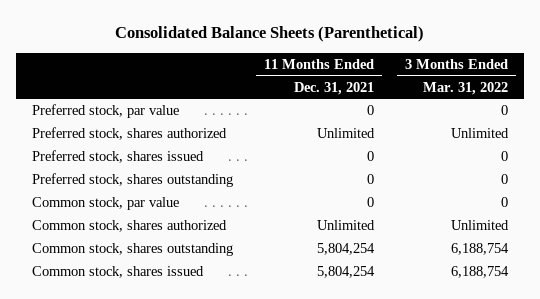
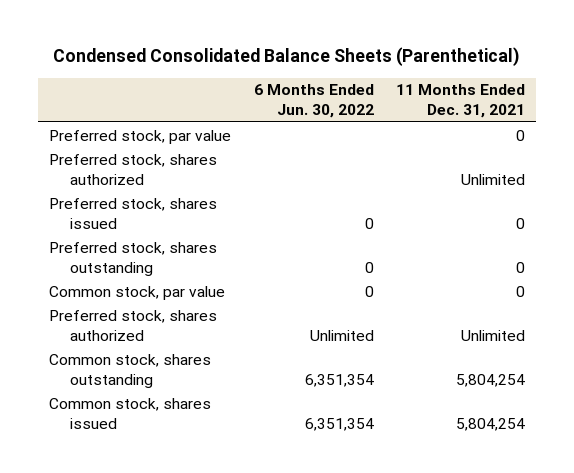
- Consolidated Balance Sheets (Parenthetical)
+ Condensed Consolidated Balance Sheets (Parenthetical)
- | 11 Months Ended Dec. 31, 2021 | 3 Months Ended Mar. 31, 2022
+ | 6 Months Ended Jun. 30, 2022 | 11 Months Ended Dec. 31, 2021
- Common stock, shares authorized | Unlimited | Unlimited
+ Preferred stock, shares authorized | Unlimited | Unlimited

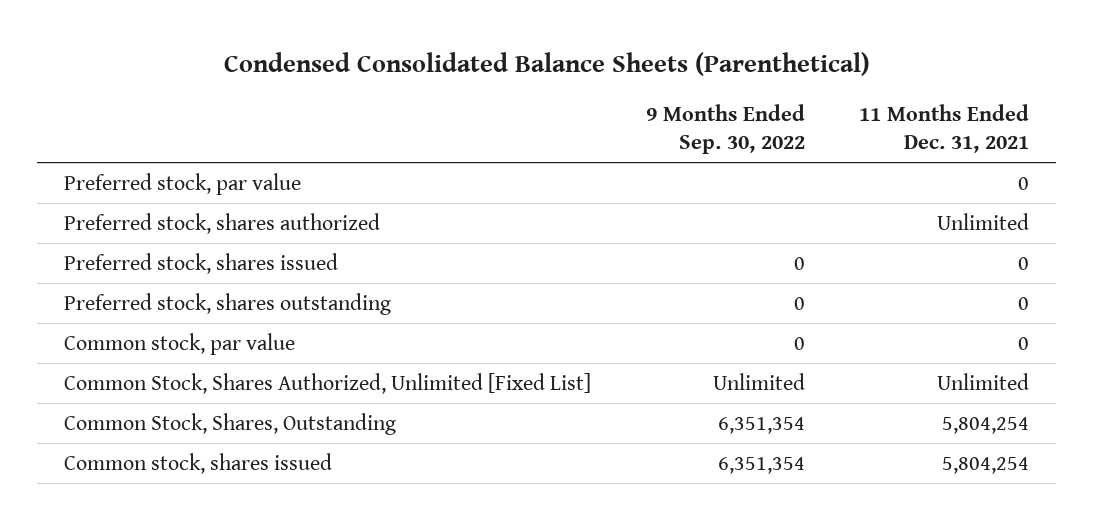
- | 6 Months Ended Jun. 30, 2022 | 11 Months Ended Dec. 31, 2021
+ | 9 Months Ended Sep. 30, 2022 | 11 Months Ended Dec. 31, 2021
- Preferred stock, shares authorized | Unlimited | Unlimited
- Common stock, shares outstanding | 6,351,354 | 5,804,254
+ Common Stock, Shares Authorized, Unlimited [Fixed List] | Unlimited | Unlimited
+ Common Stock, Shares, Outstanding | 6,351,354 | 5,804,254

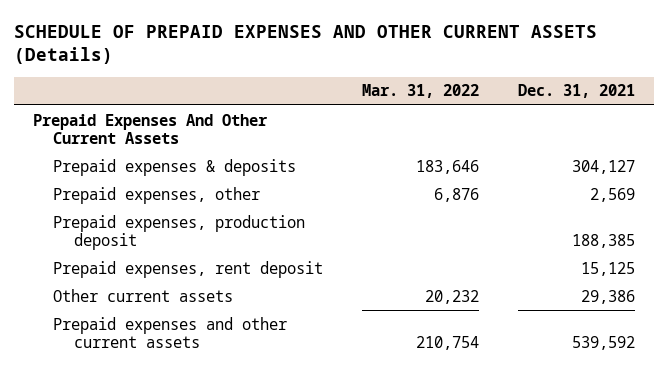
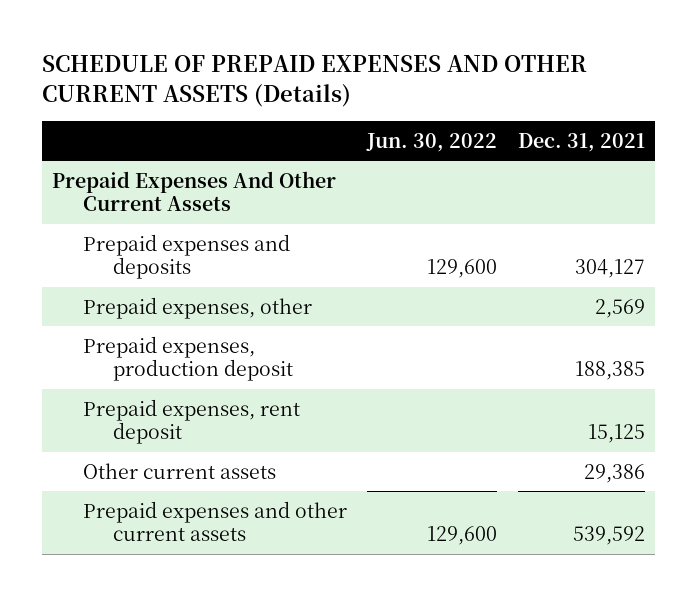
- | Mar. 31, 2022 | Dec. 31, 2021
+ | Jun. 30, 2022 | Dec. 31, 2021
- Prepaid expenses & deposits | 183,646 | 304,127
+ Prepaid expenses and deposits | 129,600 | 304,127

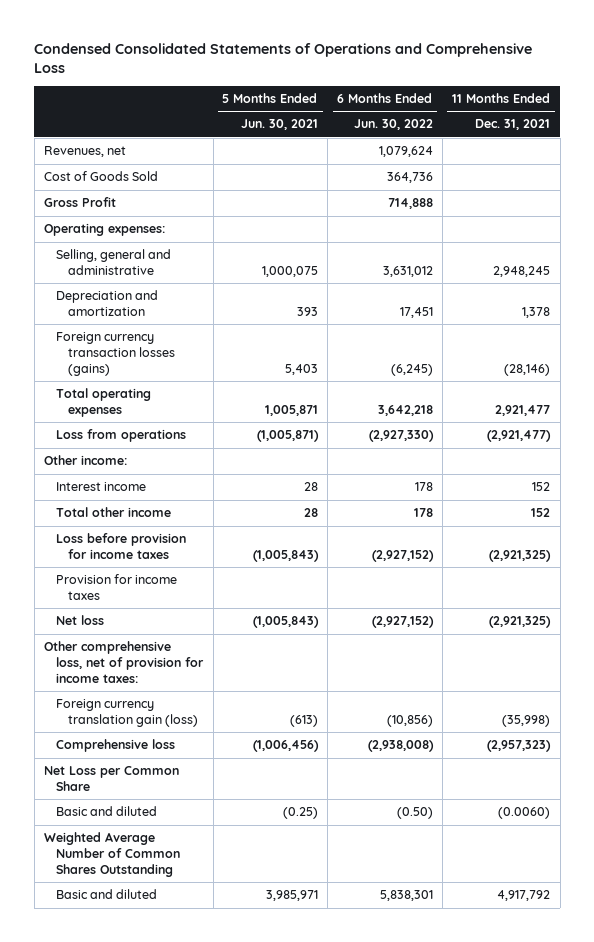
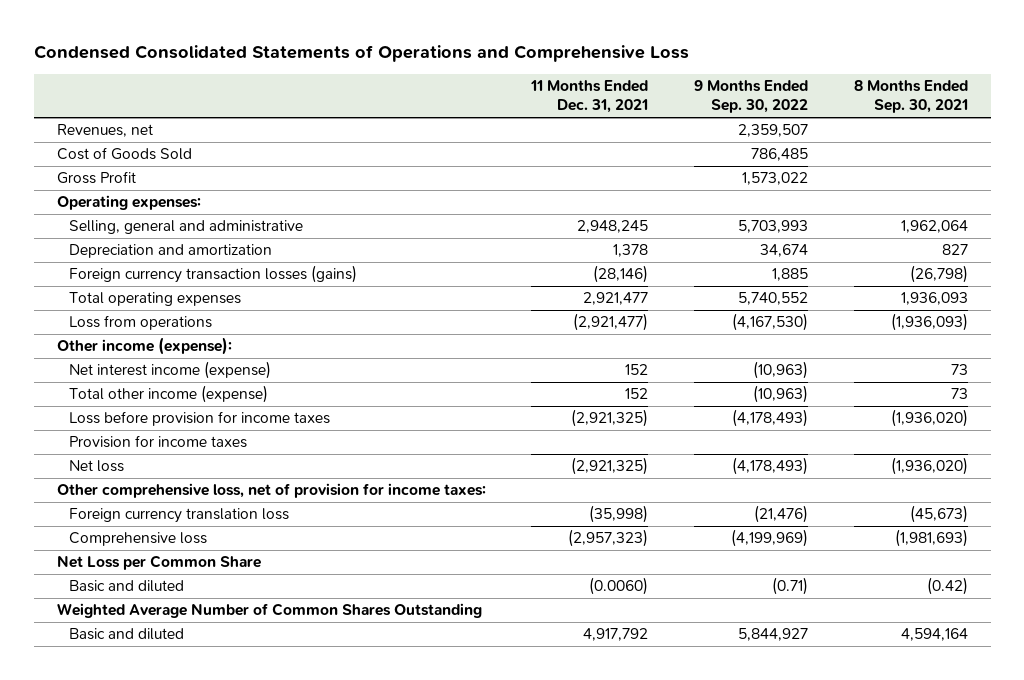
- | 5 Months Ended Jun. 30, 2021 | 6 Months Ended Jun. 30, 2022 | 11 Months Ended Dec. 31, 2021
+ | 11 Months Ended Dec. 31, 2021 | 9 Months Ended Sep. 30, 2022 | 8 Months Ended Sep. 30, 2021
- Other income:
- Interest income | 28 | 178 | 152
- Total other income | 28 | 178 | 152
+ Other income (expense):
+ Net interest income (expense) | 152 | (10,963) | 73
+ Total other income (expense) | 152 | (10,963) | 73
- Foreign currency translation gain (loss) | (613) | (10,856) | (35,998)
+ Foreign currency translation loss | (35,998) | (21,476) | (45,673)

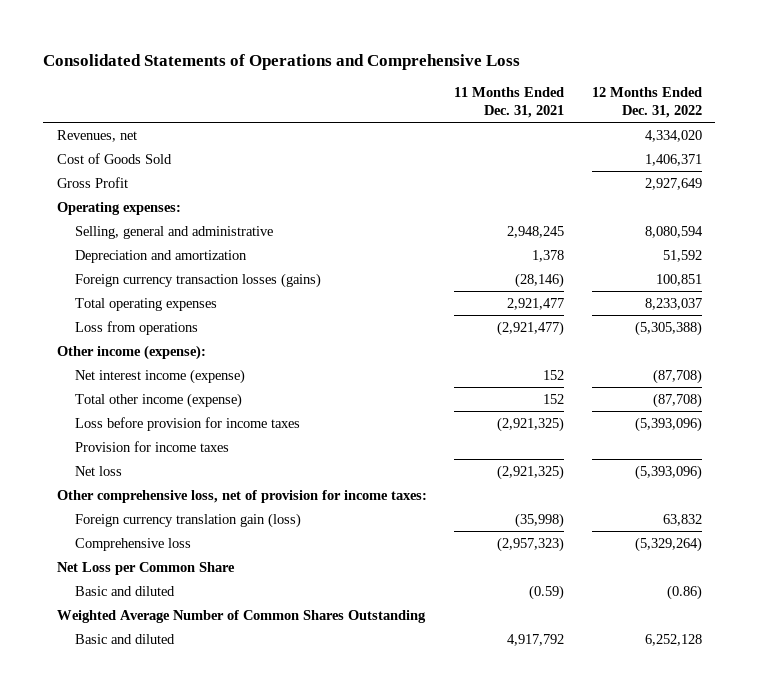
- Condensed Consolidated Statements of Operations and Comprehensive Loss
+ Consolidated Statements of Operations and Comprehensive Loss
- | 11 Months Ended Dec. 31, 2021 | 9 Months Ended Sep. 30, 2022 | 8 Months Ended Sep. 30, 2021
+ | 11 Months Ended Dec. 31, 2021 | 12 Months Ended Dec. 31, 2022
- Foreign currency translation loss | (35,998) | (21,476) | (45,673)
+ Foreign currency translation gain (loss) | (35,998) | 63,832
- Basic and diluted | (0.0060) | (0.71) | (0.42)
+ Basic and diluted | (0.59) | (0.86)

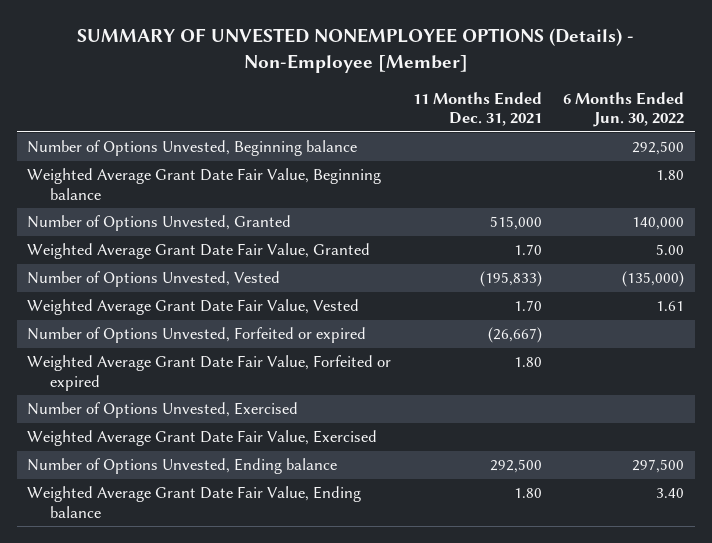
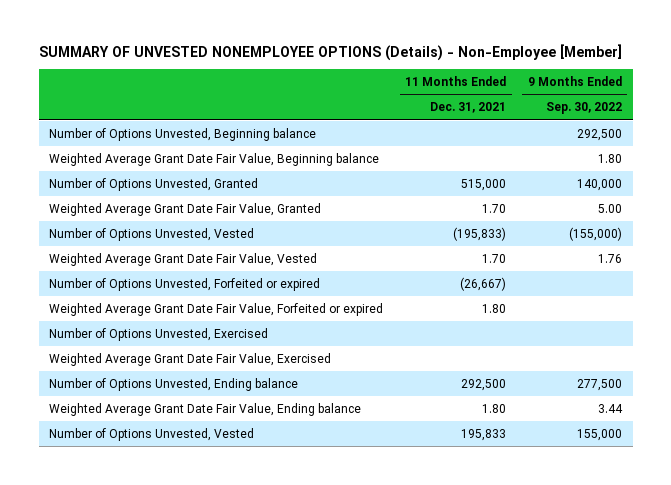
- | 11 Months Ended Dec. 31, 2021 | 6 Months Ended Jun. 30, 2022
+ | 11 Months Ended Dec. 31, 2021 | 9 Months Ended Sep. 30, 2022
+ Number of Options Unvested, Vested | 195,833 | 155,000

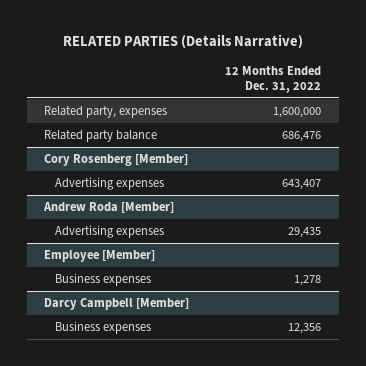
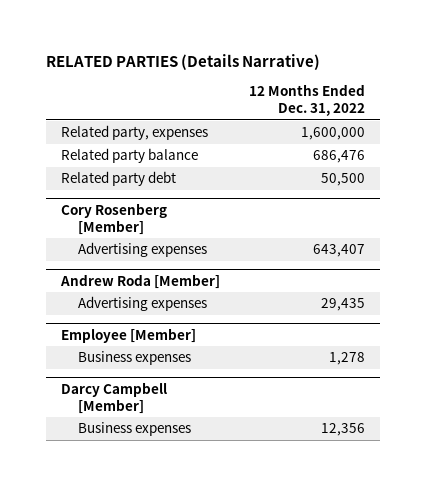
+ Related party debt | 50,500

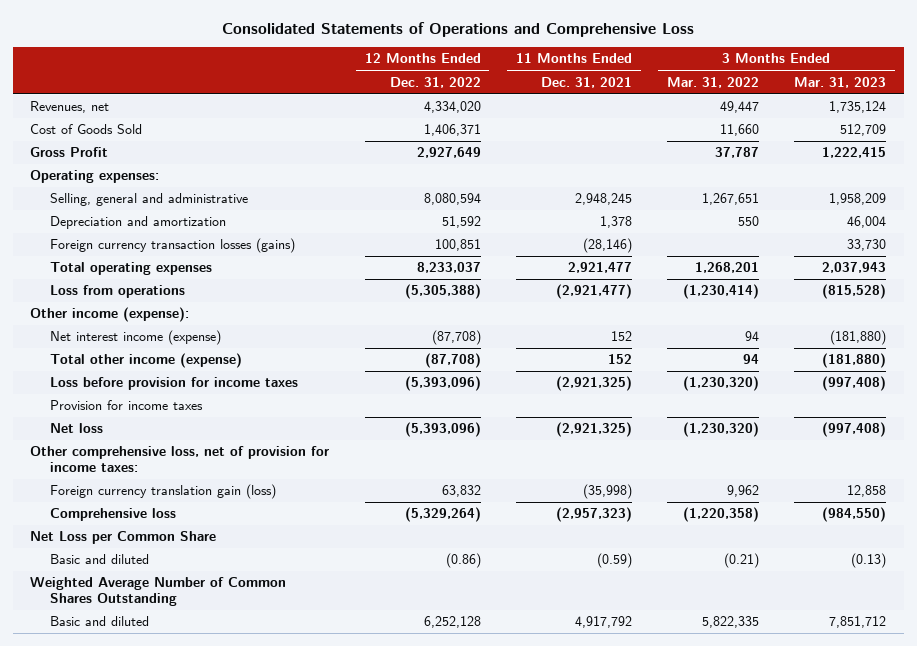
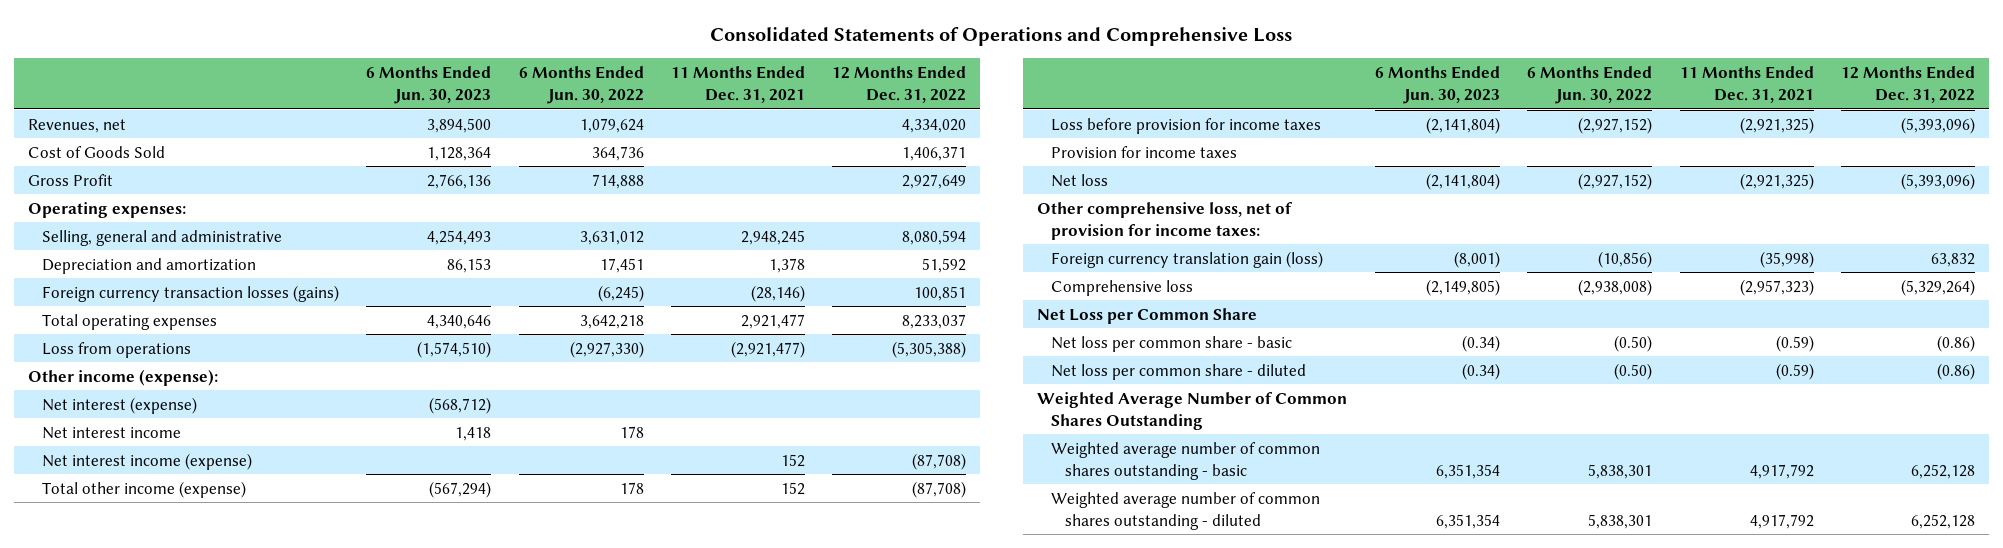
- | 12 Months Ended Dec. 31, 2022 | 11 Months Ended Dec. 31, 2021 | 3 Months Ended Mar. 31, 2022 | 3 Months Ended Mar. 31, 2023
+ | 6 Months Ended Jun. 30, 2023 | 6 Months Ended Jun. 30, 2022 | 11 Months Ended Dec. 31, 2021 | 12 Months Ended Dec. 31, 2022
+ Net interest (expense) | (568,712) | | |
+ Net interest income | 1,418 | 178 | |
- Basic and diluted | (0.86) | (0.59) | (0.21) | (0.13)
+ Net loss per common share - basic | (0.34) | (0.50) | (0.59) | (0.86)
+ Net loss per common share - diluted | (0.34) | (0.50) | (0.59) | (0.86)
- Basic and diluted | 6,252,128 | 4,917,792 | 5,822,335 | 7,851,712
+ Weighted average number of common shares outstanding - basic | 6,351,354 | 5,838,301 | 4,917,792 | 6,252,128
+ Weighted average number of common shares outstanding - diluted | 6,351,354 | 5,838,301 | 4,917,792 | 6,252,128

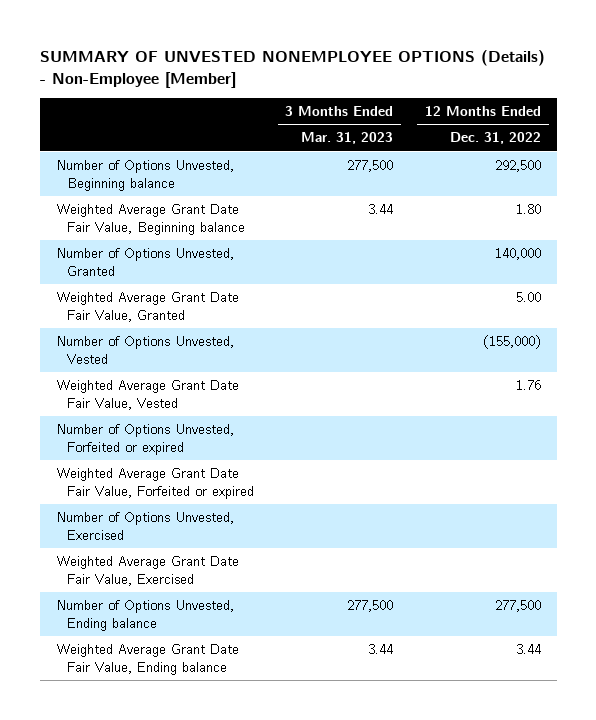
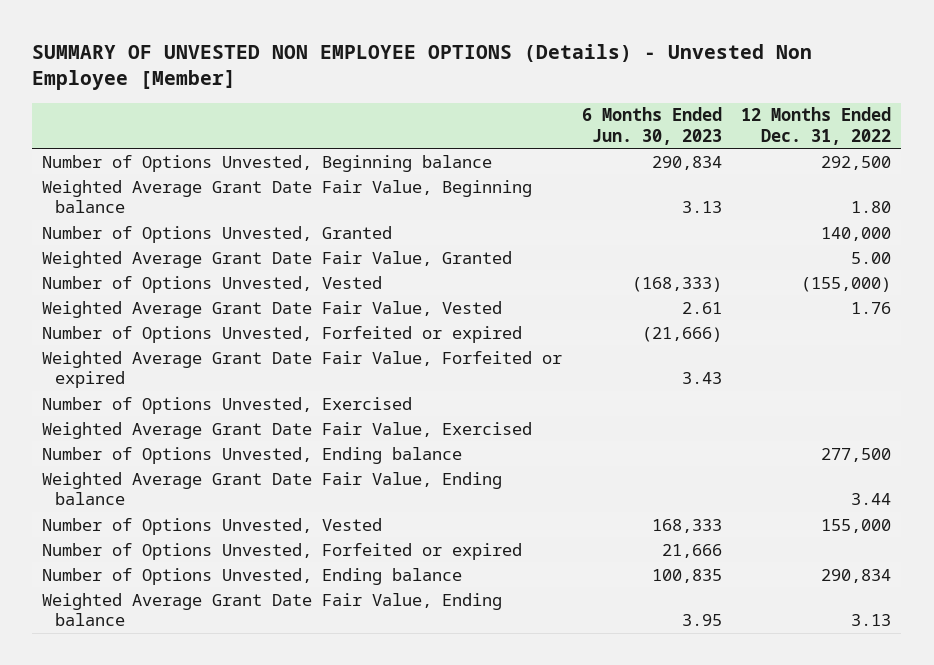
- SUMMARY OF UNVESTED NONEMPLOYEE OPTIONS (Details) - Non-Employee [Member]
+ SUMMARY OF UNVESTED NON EMPLOYEE OPTIONS (Details) - Unvested Non Employee [Member]
- | 3 Months Ended Mar. 31, 2023 | 12 Months Ended Dec. 31, 2022
+ | 6 Months Ended Jun. 30, 2023 | 12 Months Ended Dec. 31, 2022
+ Number of Options Unvested, Vested | 168,333 | 155,000
+ Number of Options Unvested, Forfeited or expired | 21,666 |
+ Number of Options Unvested, Ending balance | 100,835 | 290,834
+ Weighted Average Grant Date Fair Value, Ending balance | 3.95 | 3.13

